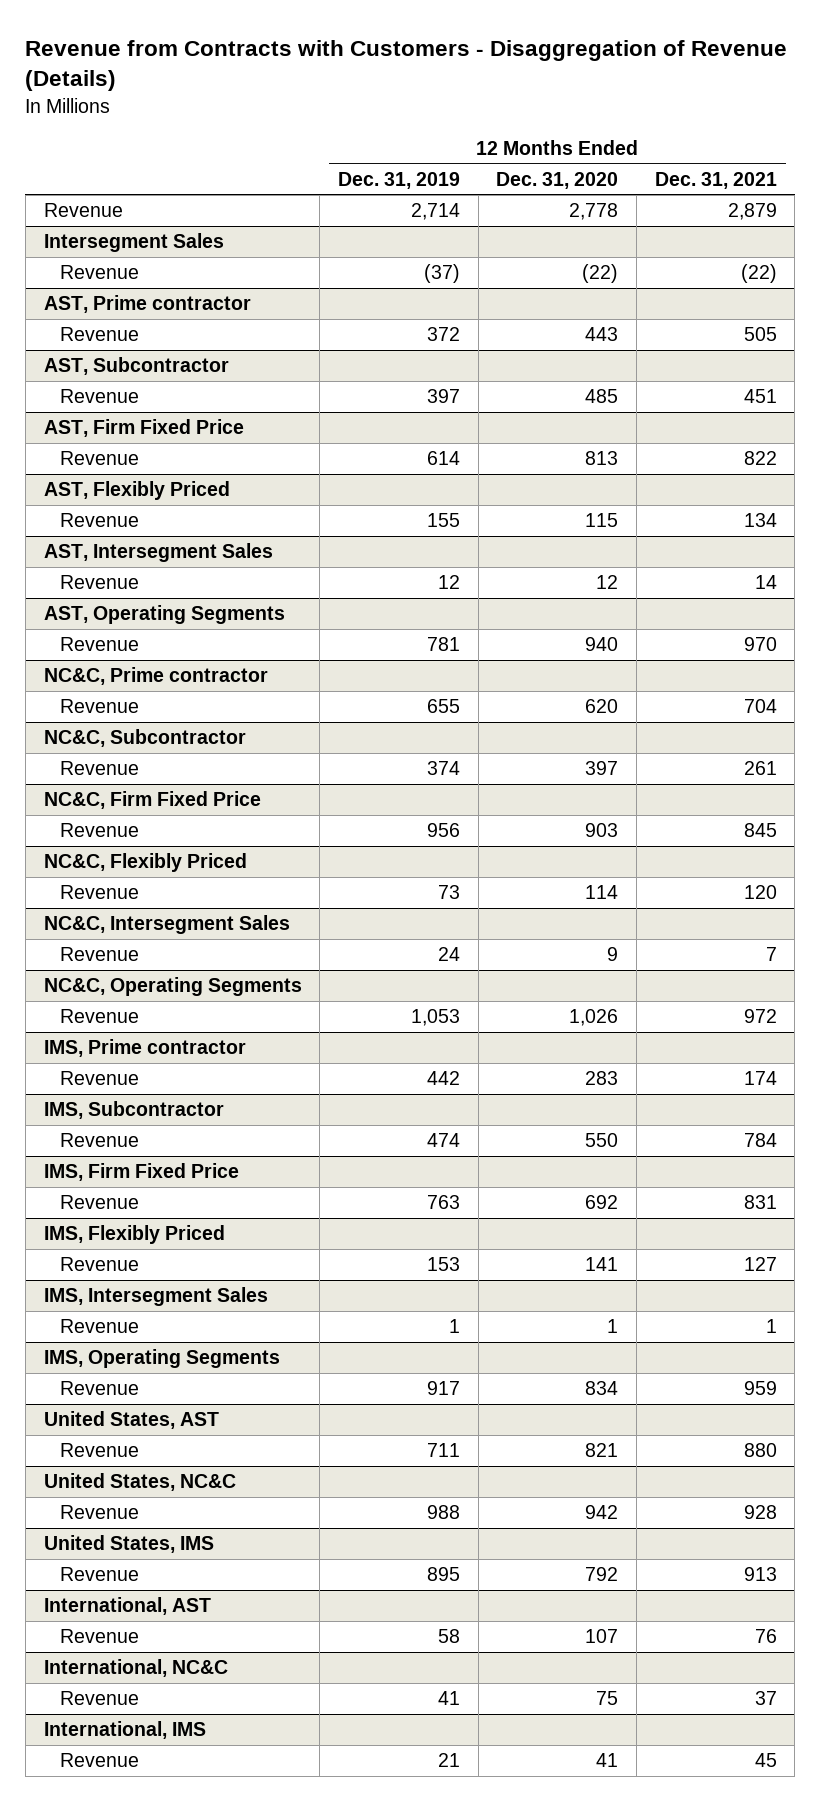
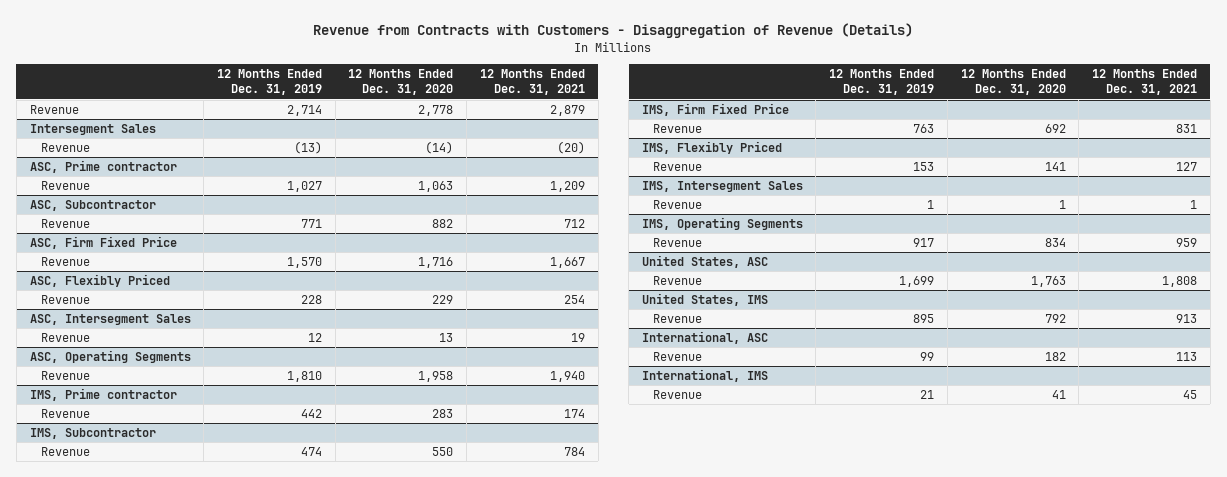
@ Intersegment Sales
- Revenue | (37) | (22) | (22)
- AST, Prime contractor
- Revenue | 372 | 443 | 505
- AST, Subcontractor
- Revenue | 397 | 485 | 451
- AST, Firm Fixed Price
- Revenue | 614 | 813 | 822
- AST, Flexibly Priced
- Revenue | 155 | 115 | 134
- AST, Intersegment Sales
- Revenue | 12 | 12 | 14
- AST, Operating Segments
- Revenue | 781 | 940 | 970
- NC&C, Prime contractor
- Revenue | 655 | 620 | 704
- NC&C, Subcontractor
- Revenue | 374 | 397 | 261
- NC&C, Firm Fixed Price
- Revenue | 956 | 903 | 845
- NC&C, Flexibly Priced
- Revenue | 73 | 114 | 120
- NC&C, Intersegment Sales
- Revenue | 24 | 9 | 7
- NC&C, Operating Segments
- Revenue | 1,053 | 1,026 | 972
@ Intersegment Sales
+ Revenue | (13) | (14) | (20)
+ ASC, Prime contractor
+ Revenue | 1,027 | 1,063 | 1,209
+ ASC, Subcontractor
+ Revenue | 771 | 882 | 712
+ ASC, Firm Fixed Price
+ Revenue | 1,570 | 1,716 | 1,667
+ ASC, Flexibly Priced
+ Revenue | 228 | 229 | 254
+ ASC, Intersegment Sales
+ Revenue | 12 | 13 | 19
+ ASC, Operating Segments
+ Revenue | 1,810 | 1,958 | 1,940
- United States, AST
- Revenue | 711 | 821 | 880
- United States, NC&C
- Revenue | 988 | 942 | 928
+ United States, ASC
+ Revenue | 1,699 | 1,763 | 1,808
- International, AST
- Revenue | 58 | 107 | 76
- International, NC&C
- Revenue | 41 | 75 | 37
+ International, ASC
+ Revenue | 99 | 182 | 113

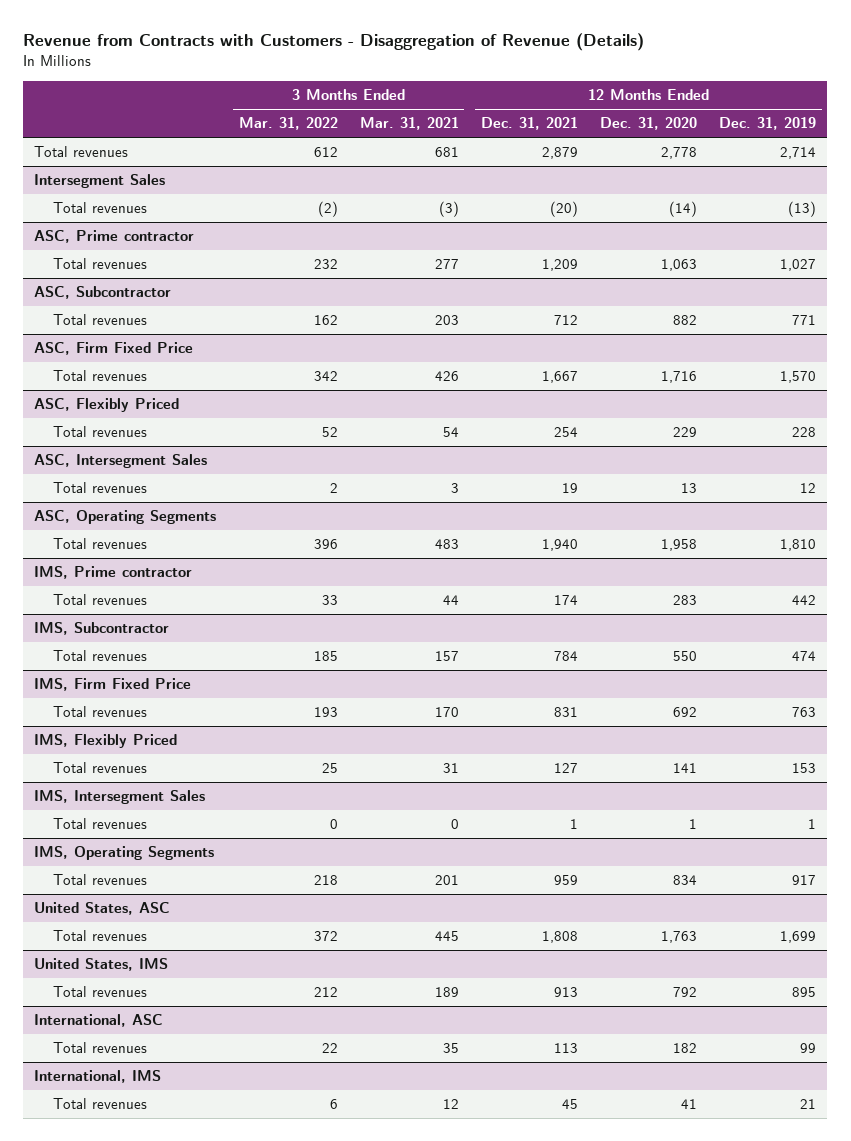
- | 12 Months Ended Dec. 31, 2019 | 12 Months Ended Dec. 31, 2020 | 12 Months Ended Dec. 31, 2021
+ | 3 Months Ended Mar. 31, 2022 | 3 Months Ended Mar. 31, 2021 | 12 Months Ended Dec. 31, 2021 | 12 Months Ended Dec. 31, 2020 | 12 Months Ended Dec. 31, 2019
- Revenue | 2,714 | 2,778 | 2,879
+ Total revenues | 612 | 681 | 2,879 | 2,778 | 2,714
@ Intersegment Sales
- Revenue | (13) | (14) | (20)
+ Total revenues | (2) | (3) | (20) | (14) | (13)
@ ASC, Prime contractor
- Revenue | 1,027 | 1,063 | 1,209
+ Total revenues | 232 | 277 | 1,209 | 1,063 | 1,027
@ ASC, Subcontractor
- Revenue | 771 | 882 | 712
+ Total revenues | 162 | 203 | 712 | 882 | 771
@ ASC, Firm Fixed Price
- Revenue | 1,570 | 1,716 | 1,667
+ Total revenues | 342 | 426 | 1,667 | 1,716 | 1,570
@ ASC, Flexibly Priced
- Revenue | 228 | 229 | 254
+ Total revenues | 52 | 54 | 254 | 229 | 228
@ ASC, Intersegment Sales
- Revenue | 12 | 13 | 19
+ Total revenues | 2 | 3 | 19 | 13 | 12
@ ASC, Operating Segments
- Revenue | 1,810 | 1,958 | 1,940
+ Total revenues | 396 | 483 | 1,940 | 1,958 | 1,810
@ IMS, Prime contractor
- Revenue | 442 | 283 | 174
+ Total revenues | 33 | 44 | 174 | 283 | 442
@ IMS, Subcontractor
- Revenue | 474 | 550 | 784
+ Total revenues | 185 | 157 | 784 | 550 | 474
@ IMS, Firm Fixed Price
- Revenue | 763 | 692 | 831
+ Total revenues | 193 | 170 | 831 | 692 | 763
@ IMS, Flexibly Priced
- Revenue | 153 | 141 | 127
+ Total revenues | 25 | 31 | 127 | 141 | 153
@ IMS, Intersegment Sales
- Revenue | 1 | 1 | 1
+ Total revenues | 0 | 0 | 1 | 1 | 1
@ IMS, Operating Segments
- Revenue | 917 | 834 | 959
+ Total revenues | 218 | 201 | 959 | 834 | 917
@ United States, ASC
- Revenue | 1,699 | 1,763 | 1,808
+ Total revenues | 372 | 445 | 1,808 | 1,763 | 1,699
@ United States, IMS
- Revenue | 895 | 792 | 913
+ Total revenues | 212 | 189 | 913 | 792 | 895
@ International, ASC
- Revenue | 99 | 182 | 113
+ Total revenues | 22 | 35 | 113 | 182 | 99
@ International, IMS
- Revenue | 21 | 41 | 45
+ Total revenues | 6 | 12 | 45 | 41 | 21

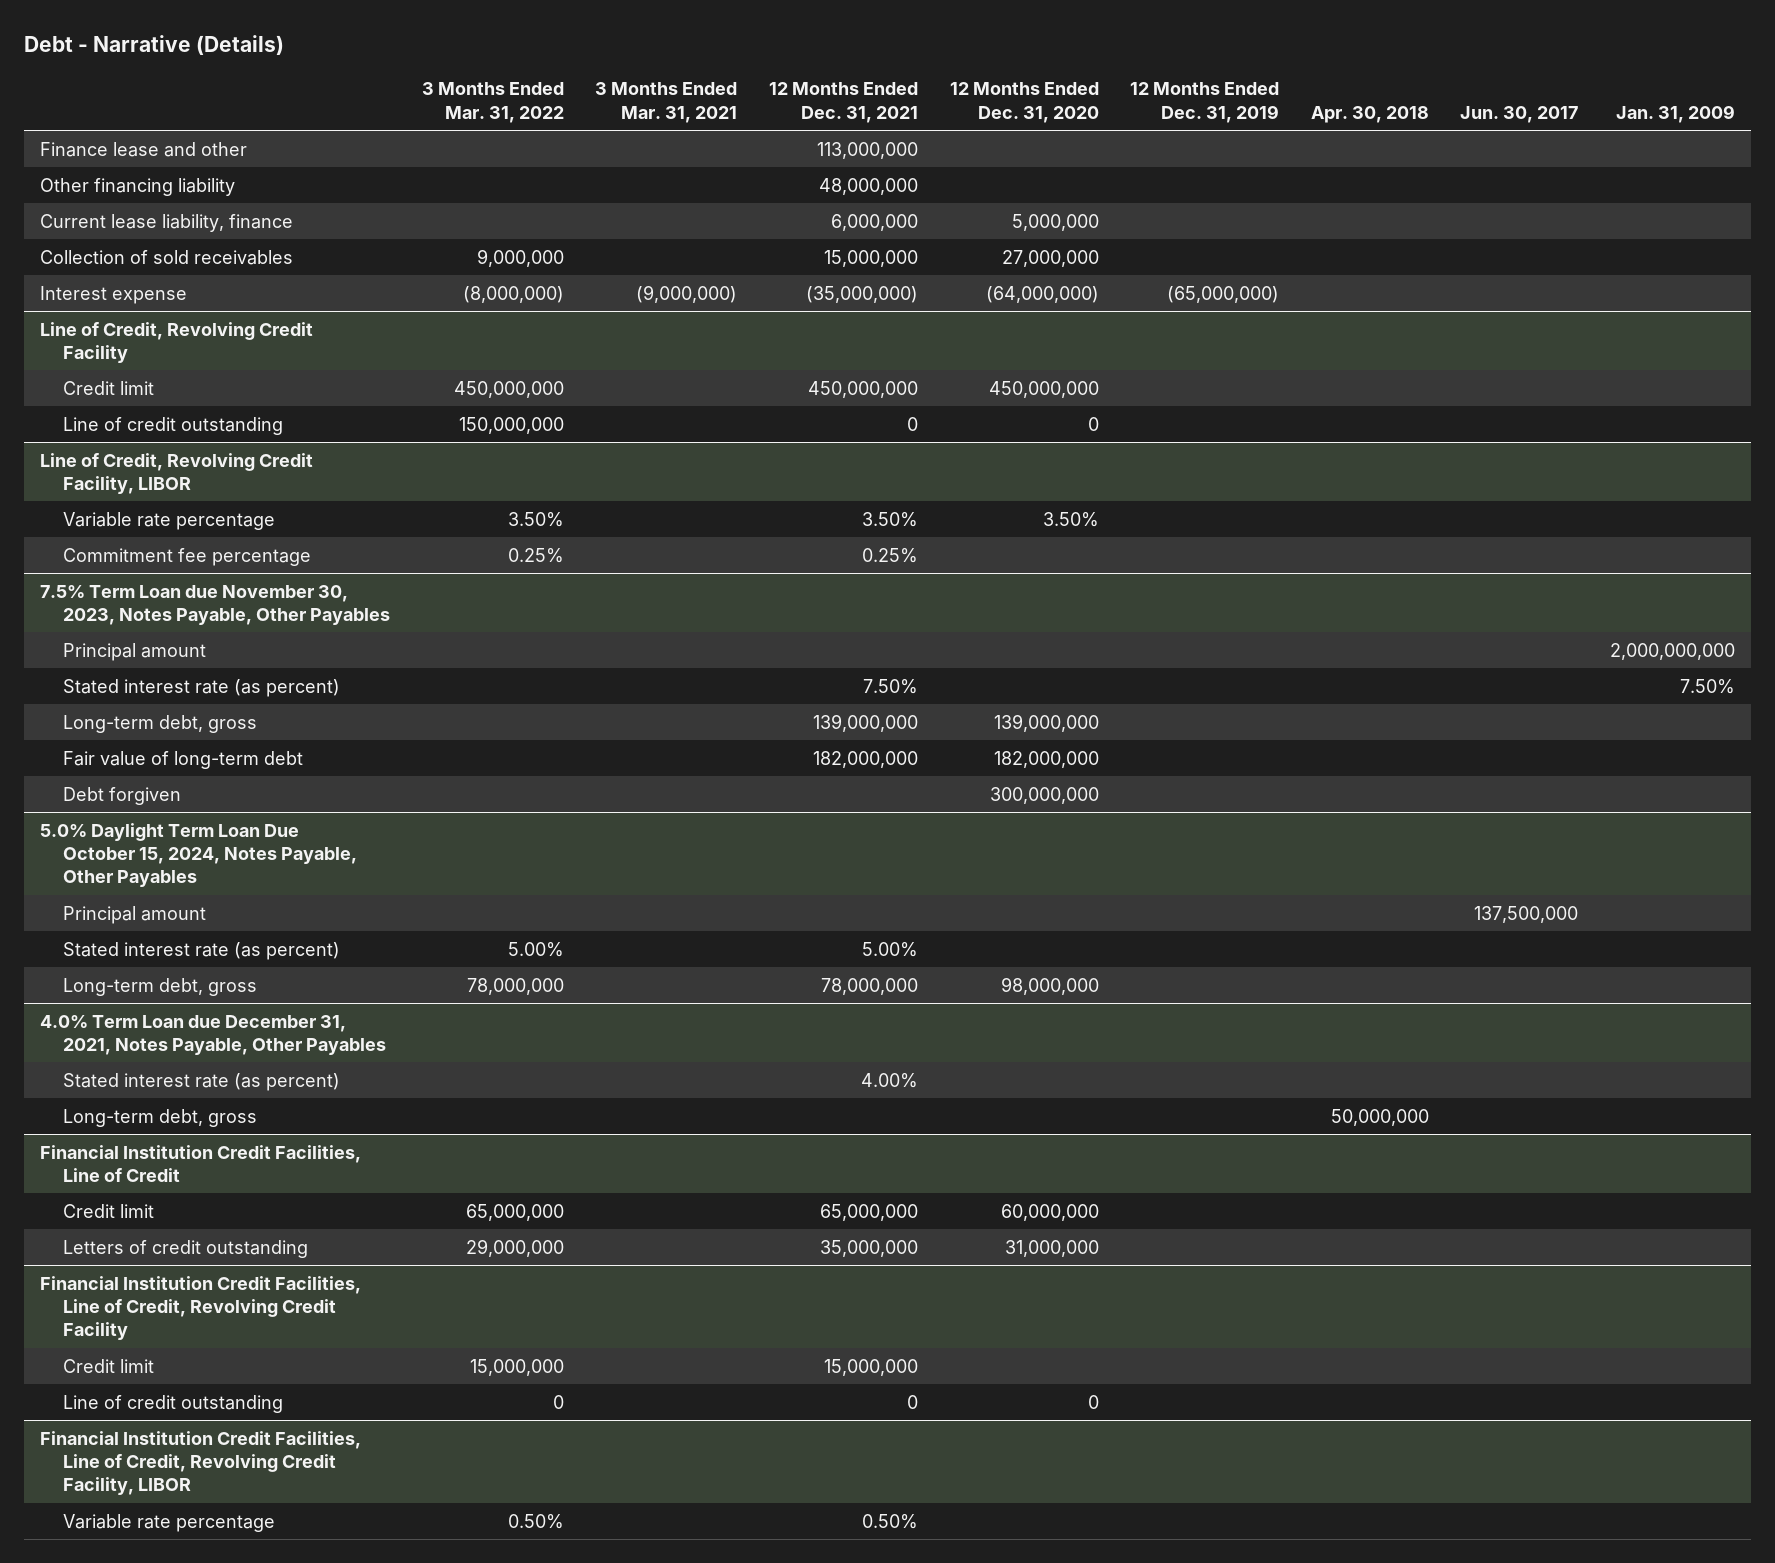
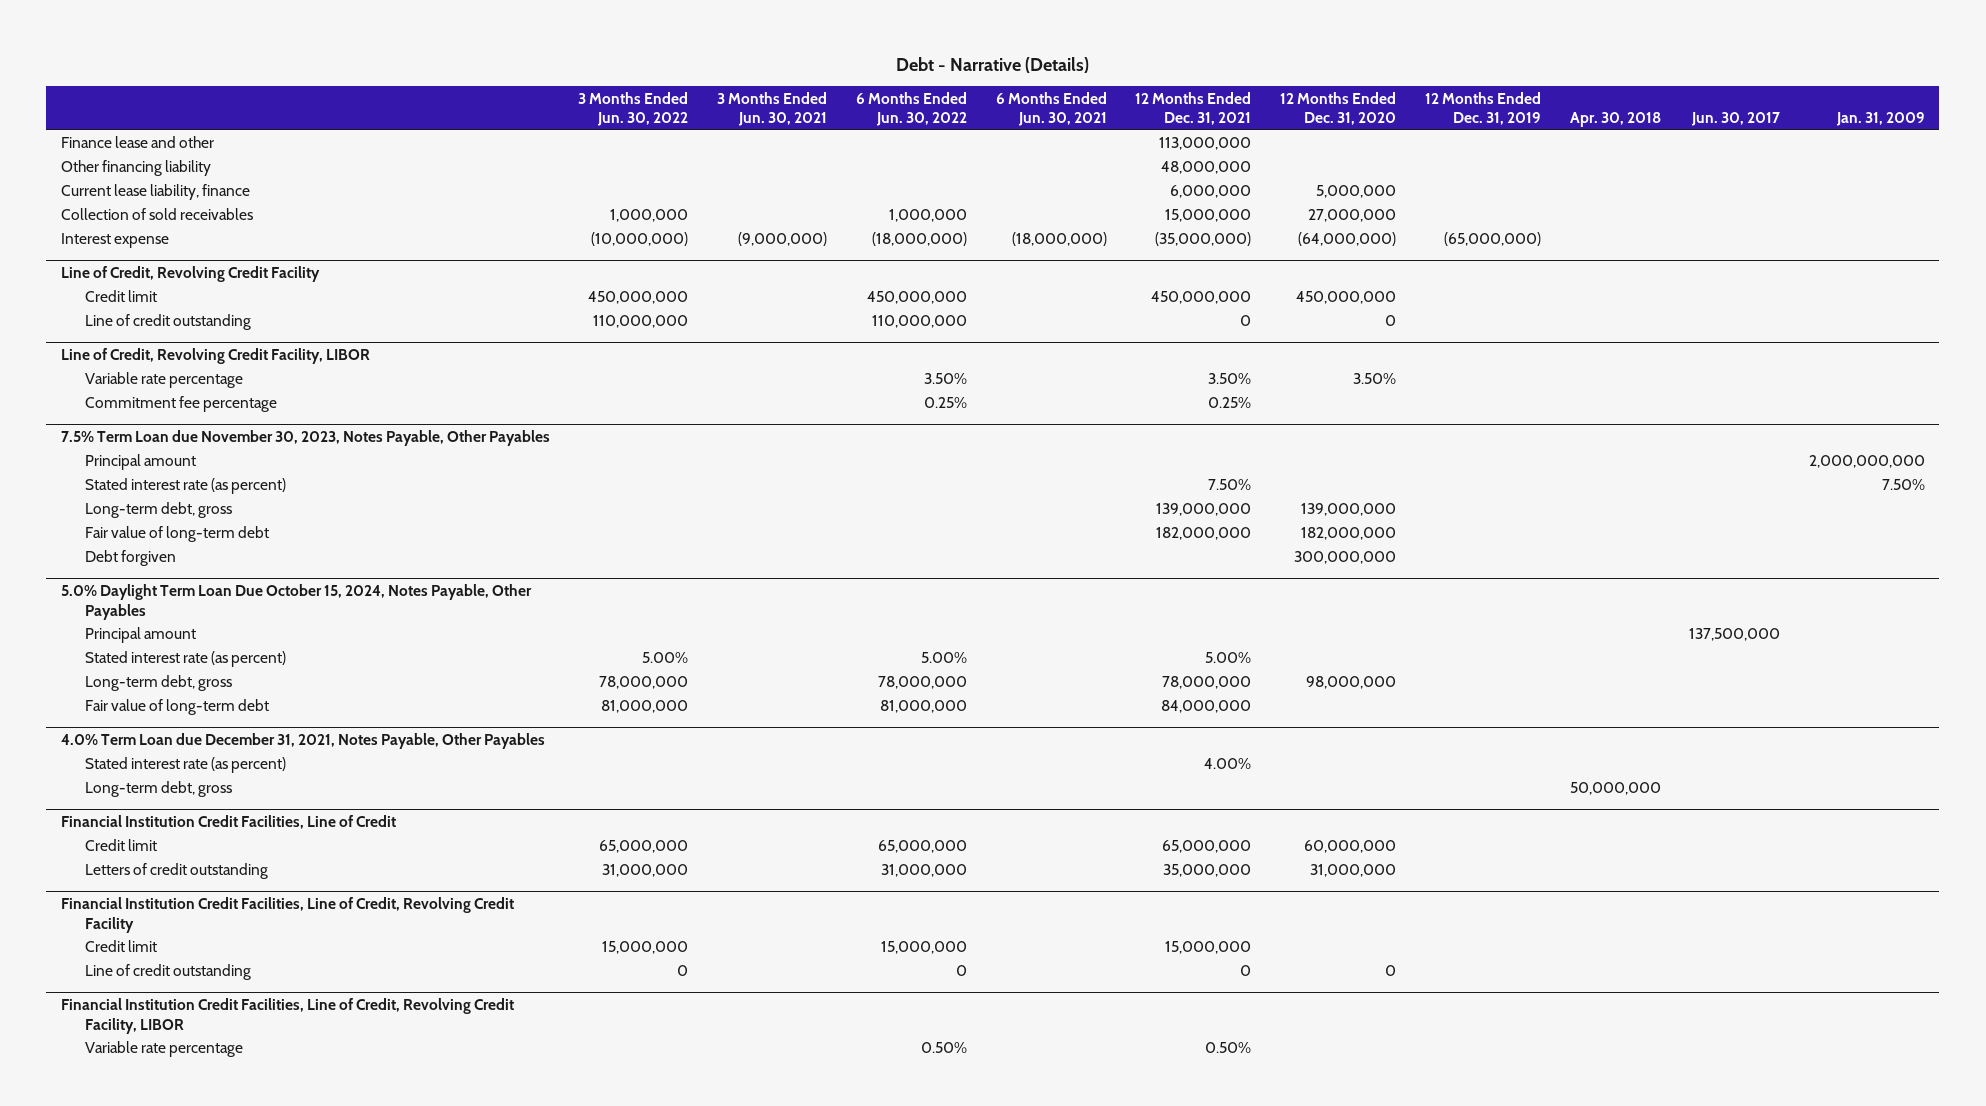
- | 3 Months Ended Mar. 31, 2022 | 3 Months Ended Mar. 31, 2021 | 12 Months Ended Dec. 31, 2021 | 12 Months Ended Dec. 31, 2020 | 12 Months Ended Dec. 31, 2019 | Apr. 30, 2018 | Jun. 30, 2017 | Jan. 31, 2009
+ | 3 Months Ended Jun. 30, 2022 | 3 Months Ended Jun. 30, 2021 | 6 Months Ended Jun. 30, 2022 | 6 Months Ended Jun. 30, 2021 | 12 Months Ended Dec. 31, 2021 | 12 Months Ended Dec. 31, 2020 | 12 Months Ended Dec. 31, 2019 | Apr. 30, 2018 | Jun. 30, 2017 | Jan. 31, 2009
@ 5.0% Daylight Term Loan Due October 15, 2024, Notes Payable, Other Payables
+ Fair value of long-term debt | 81,000,000 | | 81,000,000 | | 84,000,000 | | | | |

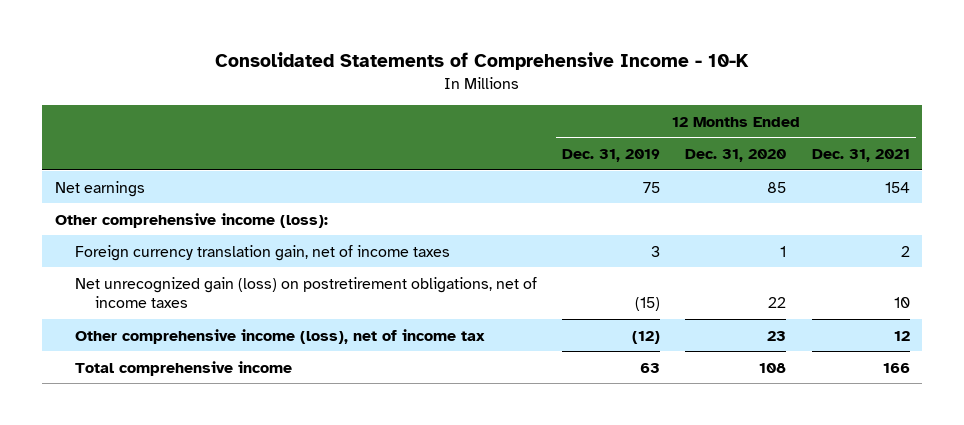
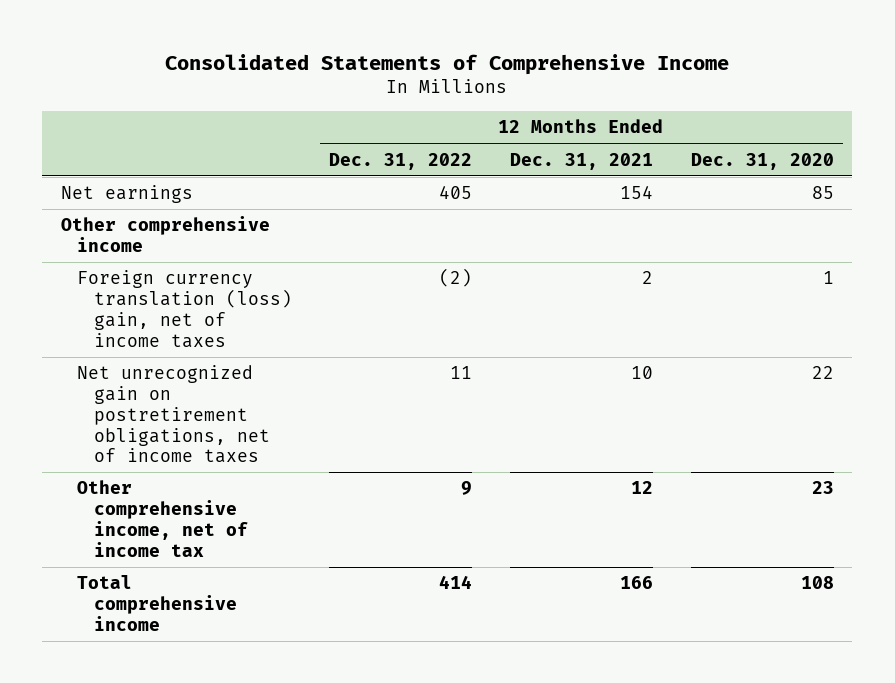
- Consolidated Statements of Comprehensive Income - 10-K
+ Consolidated Statements of Comprehensive Income
- | 12 Months Ended Dec. 31, 2019 | 12 Months Ended Dec. 31, 2020 | 12 Months Ended Dec. 31, 2021
+ | 12 Months Ended Dec. 31, 2022 | 12 Months Ended Dec. 31, 2021 | 12 Months Ended Dec. 31, 2020
- Other comprehensive income (loss):
- Foreign currency translation gain, net of income taxes | 3 | 1 | 2
- Net unrecognized gain (loss) on postretirement obligations, net of income taxes | (15) | 22 | 10
- Other comprehensive income (loss), net of income tax | (12) | 23 | 12
+ Other comprehensive income
+ Foreign currency translation (loss) gain, net of income taxes | (2) | 2 | 1
+ Net unrecognized gain on postretirement obligations, net of income taxes | 11 | 10 | 22
+ Other comprehensive income, net of income tax | 9 | 12 | 23

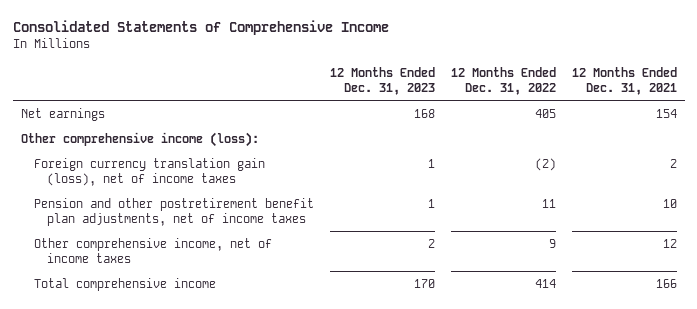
- | 12 Months Ended Dec. 31, 2022 | 12 Months Ended Dec. 31, 2021 | 12 Months Ended Dec. 31, 2020
+ | 12 Months Ended Dec. 31, 2023 | 12 Months Ended Dec. 31, 2022 | 12 Months Ended Dec. 31, 2021
- Other comprehensive income
- Foreign currency translation (loss) gain, net of income taxes | (2) | 2 | 1
- Net unrecognized gain on postretirement obligations, net of income taxes | 11 | 10 | 22
- Other comprehensive income, net of income tax | 9 | 12 | 23
+ Other comprehensive income (loss):
+ Foreign currency translation gain (loss), net of income taxes | 1 | (2) | 2
+ Pension and other postretirement benefit plan adjustments, net of income taxes | 1 | 11 | 10
+ Other comprehensive income, net of income taxes | 2 | 9 | 12

